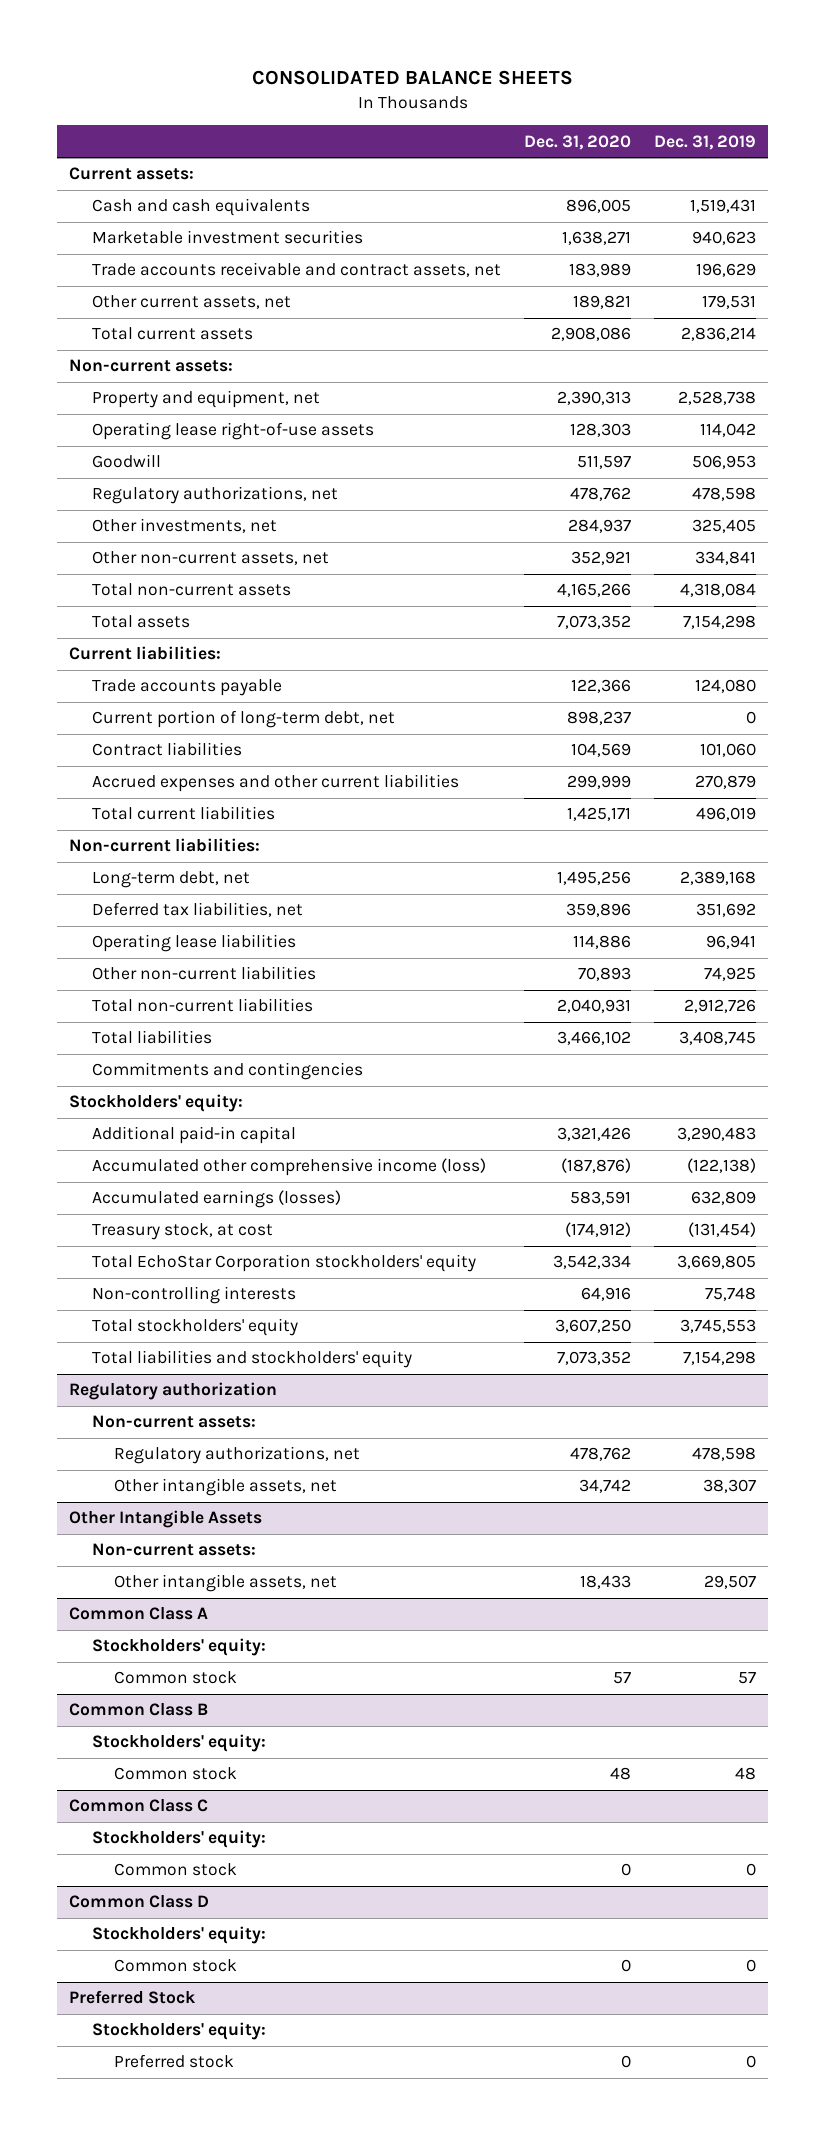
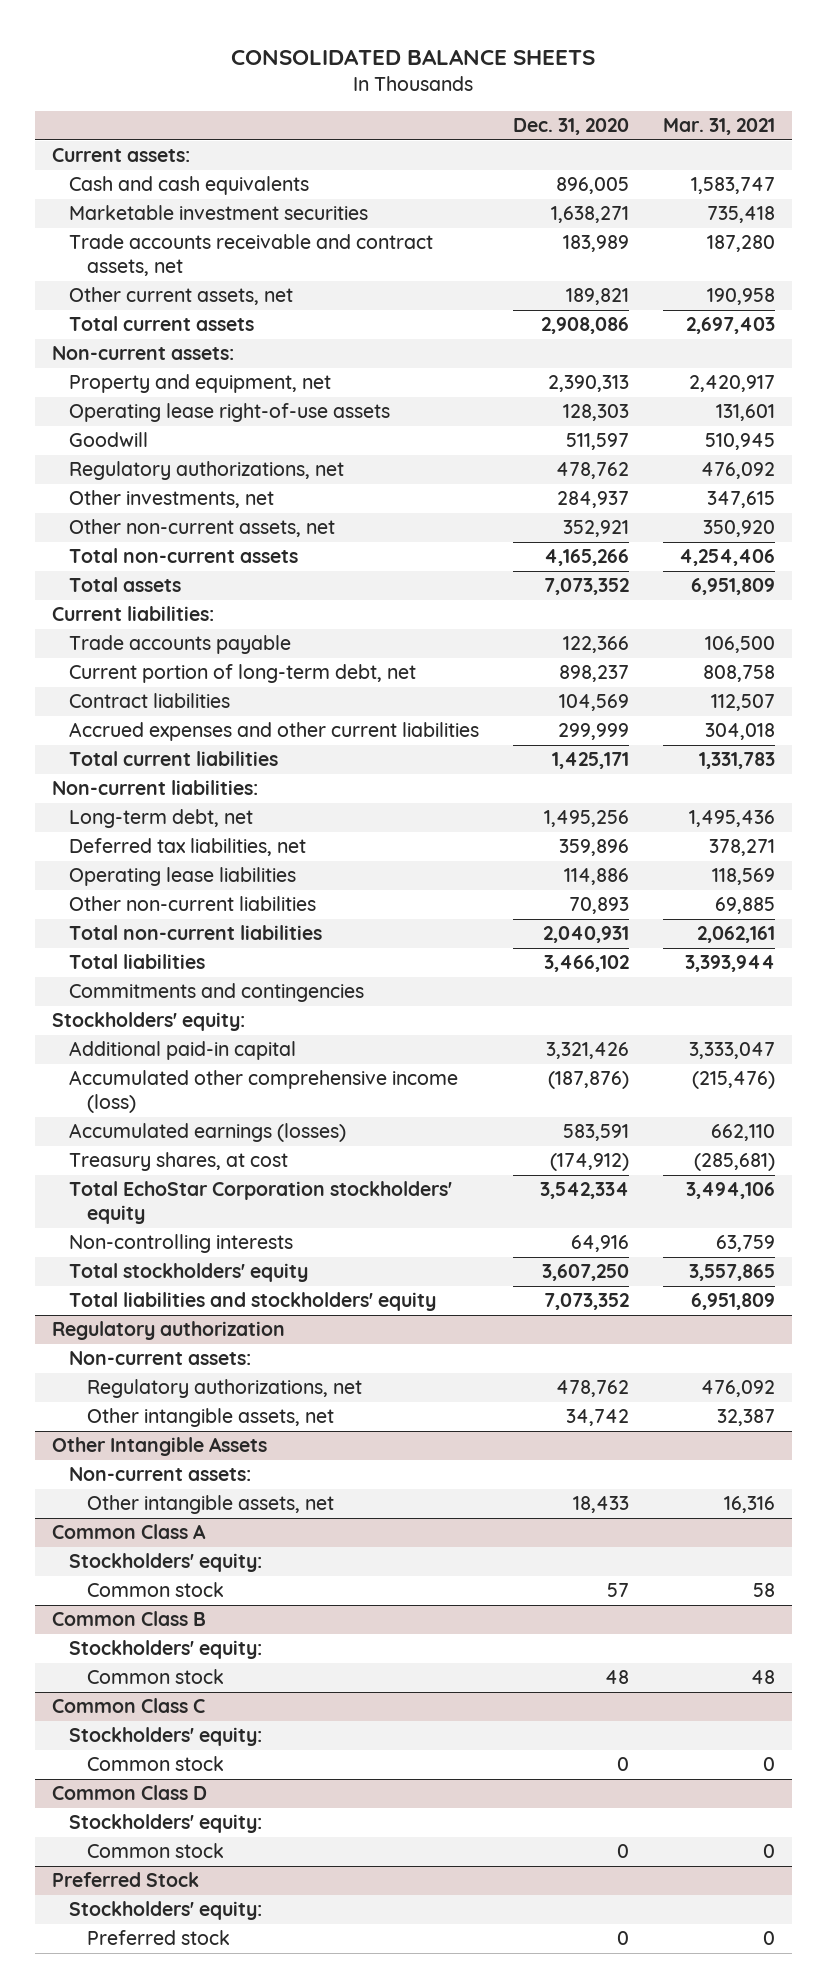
- | Dec. 31, 2020 | Dec. 31, 2019
+ | Dec. 31, 2020 | Mar. 31, 2021
- Treasury stock, at cost | (174,912) | (131,454)
+ Treasury shares, at cost | (174,912) | (285,681)

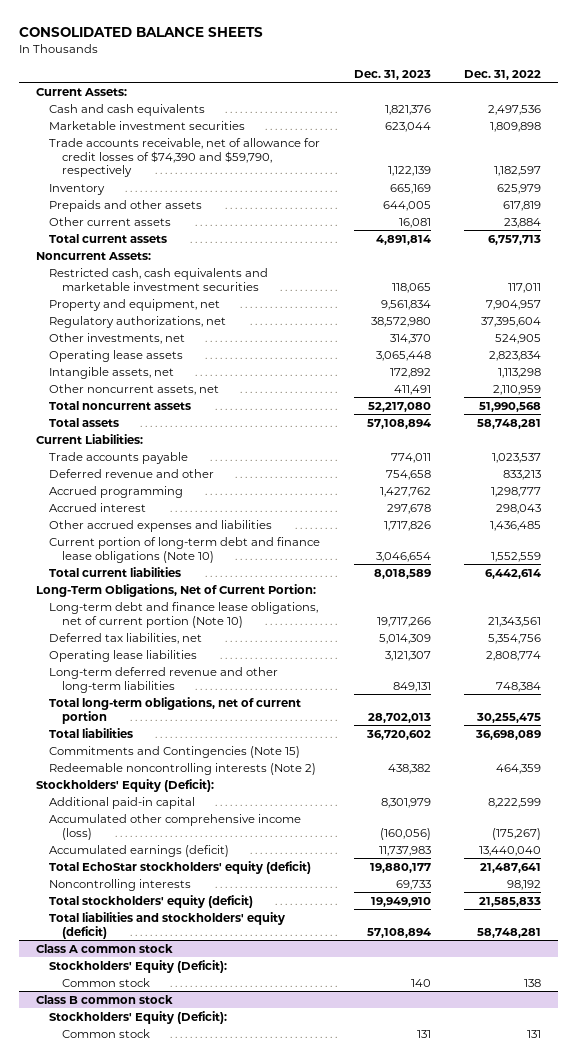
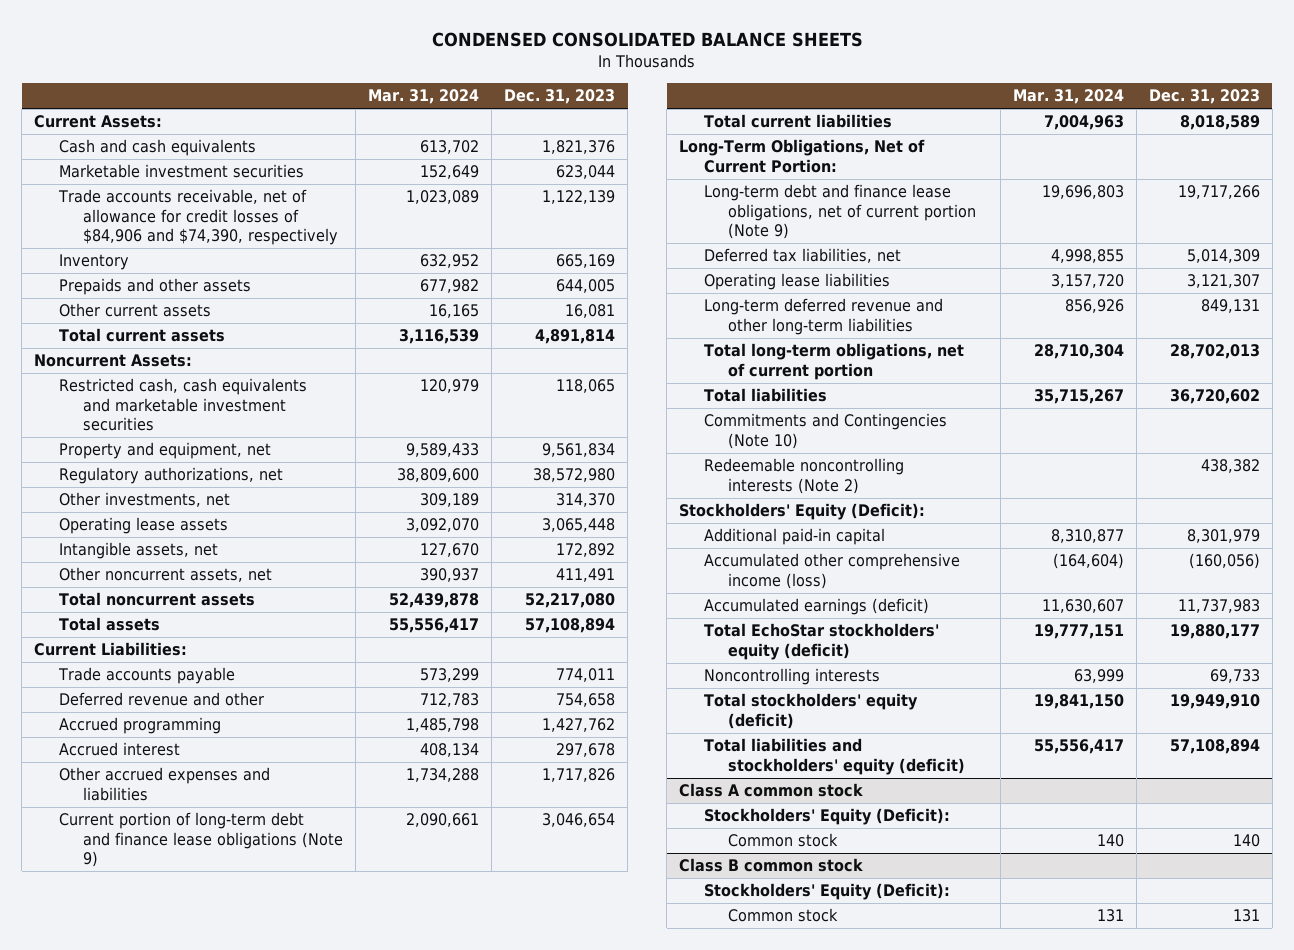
- CONSOLIDATED BALANCE SHEETS
+ CONDENSED CONSOLIDATED BALANCE SHEETS
- | Dec. 31, 2023 | Dec. 31, 2022
+ | Mar. 31, 2024 | Dec. 31, 2023
- Trade accounts receivable, net of allowance for credit losses of $74,390 and $59,790, respectively | 1,122,139 | 1,182,597
+ Trade accounts receivable, net of allowance for credit losses of $84,906 and $74,390, respectively | 1,023,089 | 1,122,139
- Current portion of long-term debt and finance lease obligations (Note 10) | 3,046,654 | 1,552,559
+ Current portion of long-term debt and finance lease obligations (Note 9) | 2,090,661 | 3,046,654
- Long-term debt and finance lease obligations, net of current portion (Note 10) | 19,717,266 | 21,343,561
+ Long-term debt and finance lease obligations, net of current portion (Note 9) | 19,696,803 | 19,717,266
- Commitments and Contingencies (Note 15)
+ Commitments and Contingencies (Note 10)

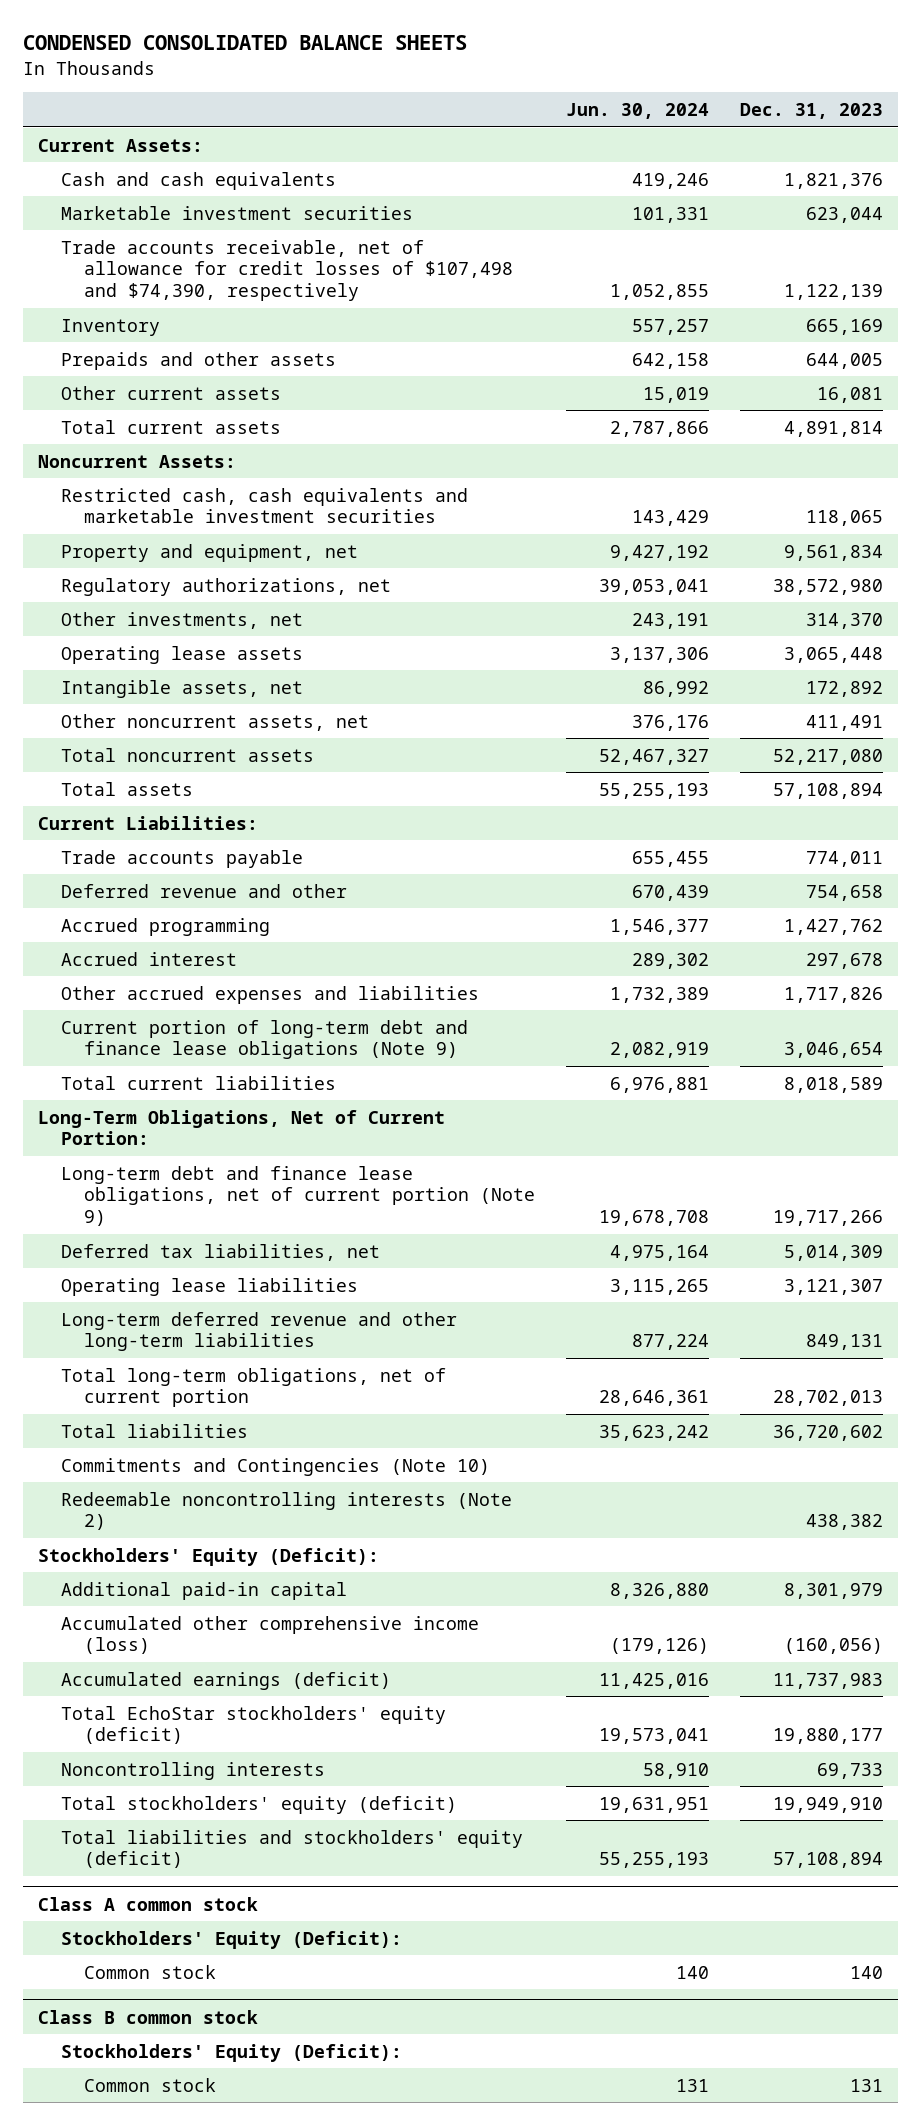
- | Mar. 31, 2024 | Dec. 31, 2023
+ | Jun. 30, 2024 | Dec. 31, 2023
- Trade accounts receivable, net of allowance for credit losses of $84,906 and $74,390, respectively | 1,023,089 | 1,122,139
+ Trade accounts receivable, net of allowance for credit losses of $107,498 and $74,390, respectively | 1,052,855 | 1,122,139

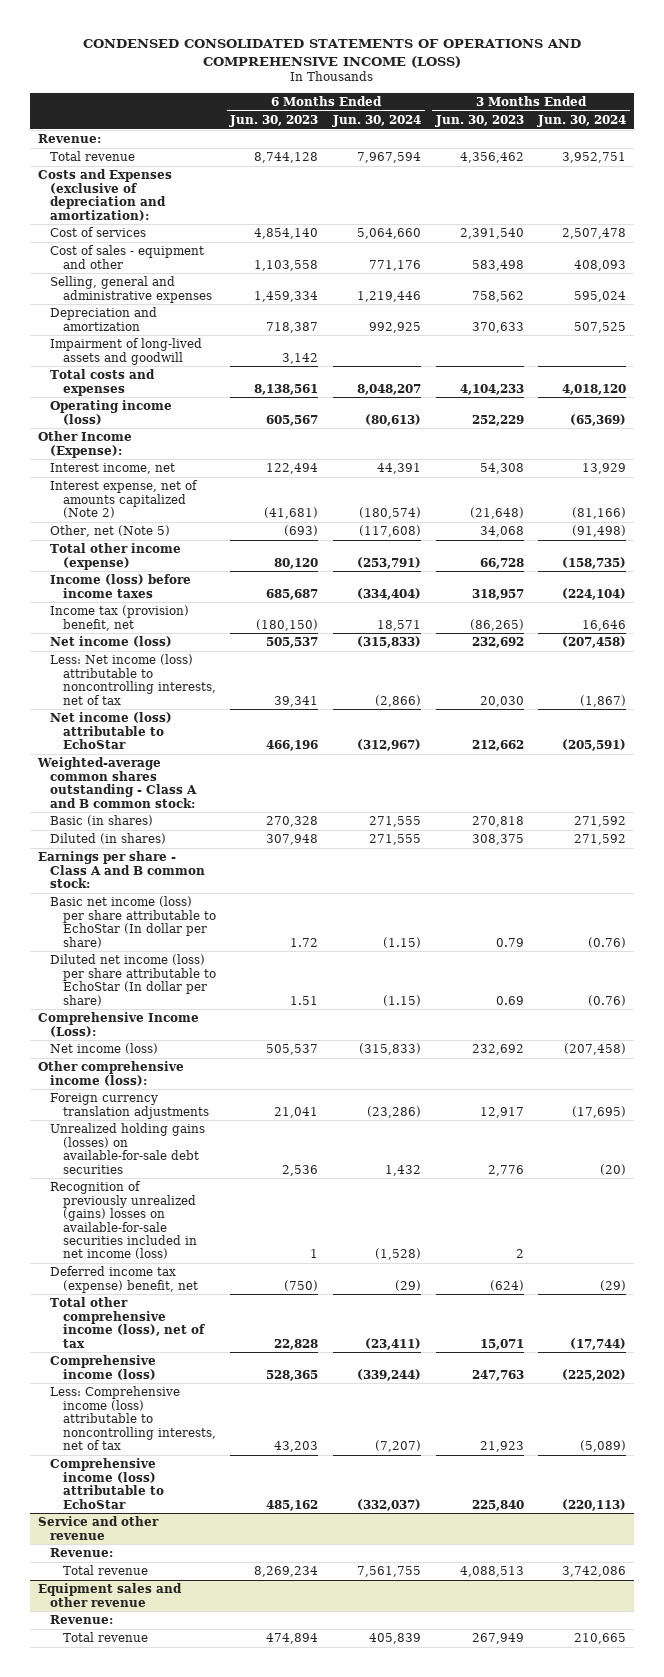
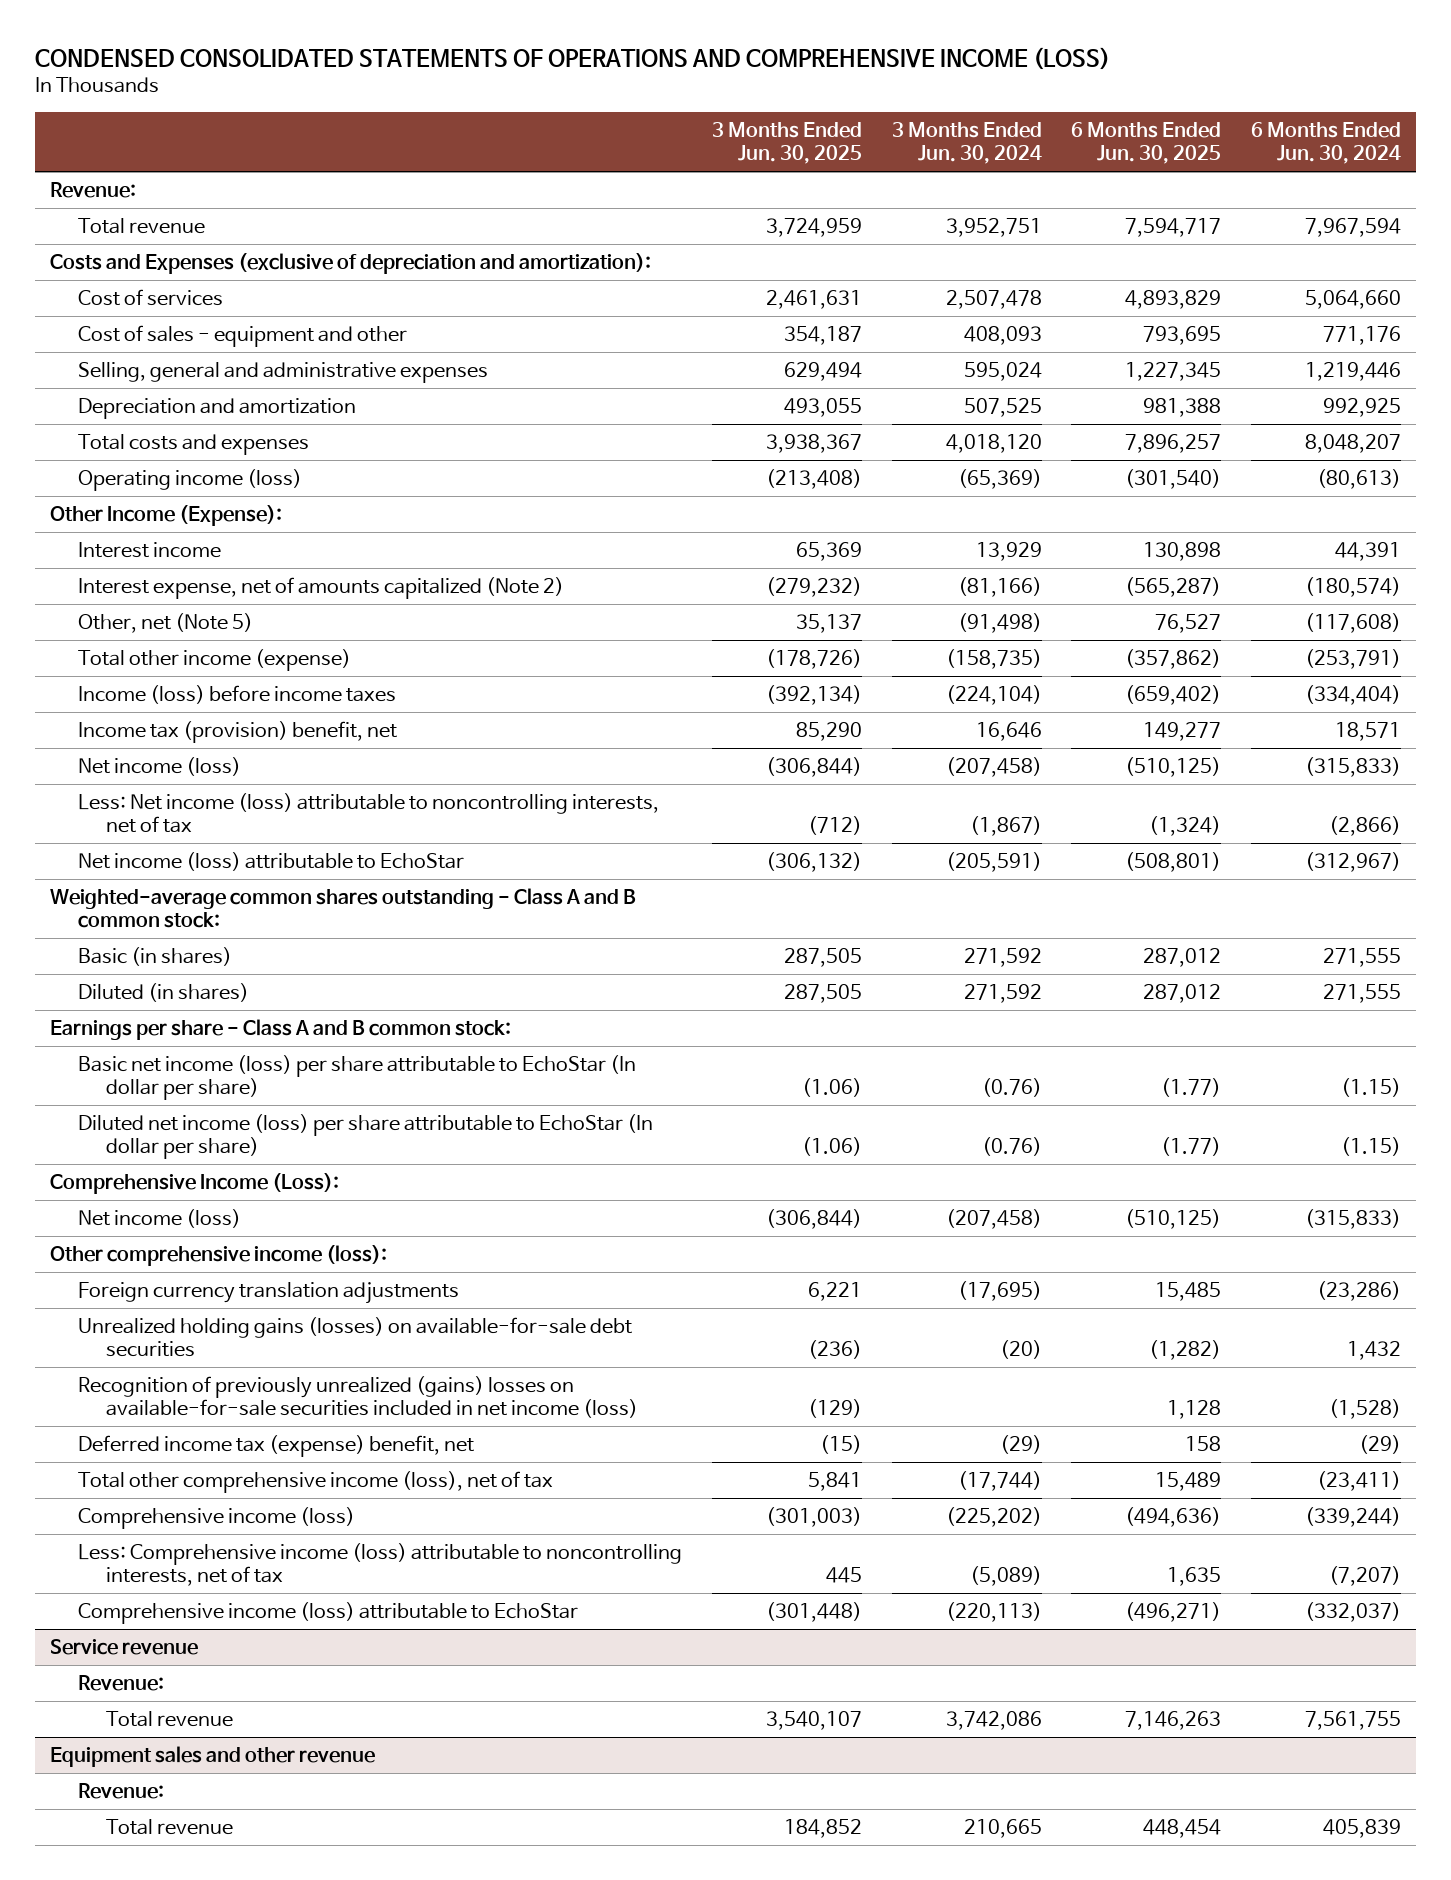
- | 6 Months Ended Jun. 30, 2023 | 6 Months Ended Jun. 30, 2024 | 3 Months Ended Jun. 30, 2023 | 3 Months Ended Jun. 30, 2024
+ | 3 Months Ended Jun. 30, 2025 | 3 Months Ended Jun. 30, 2024 | 6 Months Ended Jun. 30, 2025 | 6 Months Ended Jun. 30, 2024
- Impairment of long-lived assets and goodwill | 3,142 | | |
- Interest income, net | 122,494 | 44,391 | 54,308 | 13,929
+ Interest income | 65,369 | 13,929 | 130,898 | 44,391
- Service and other revenue
+ Service revenue

